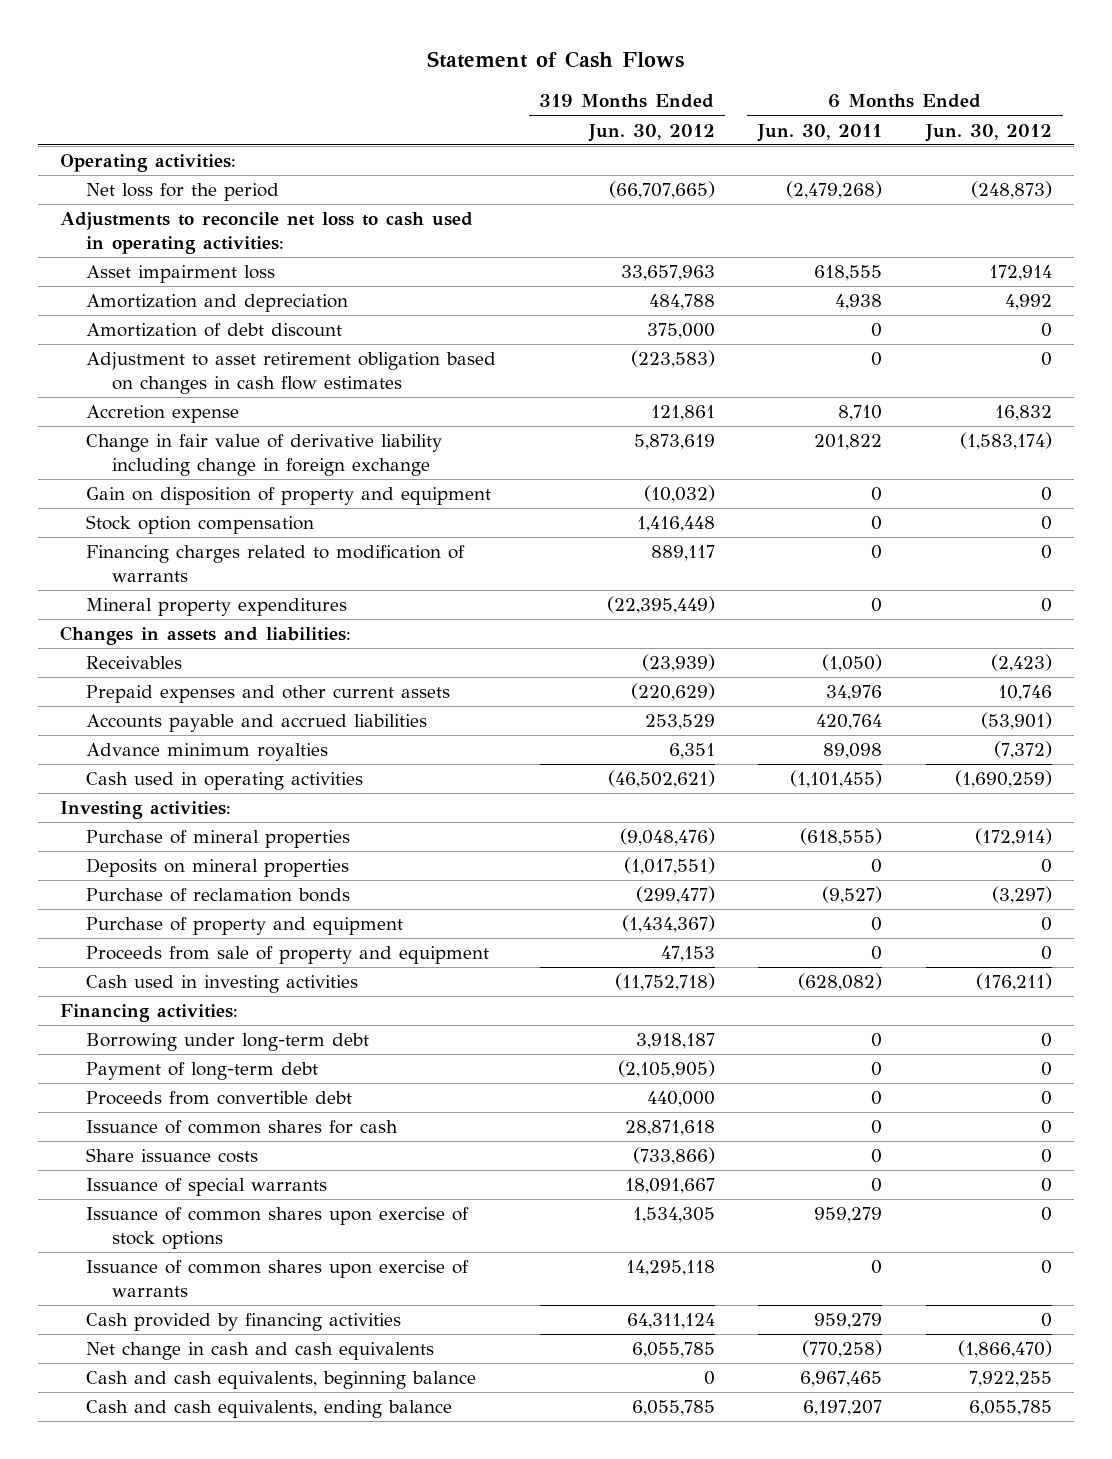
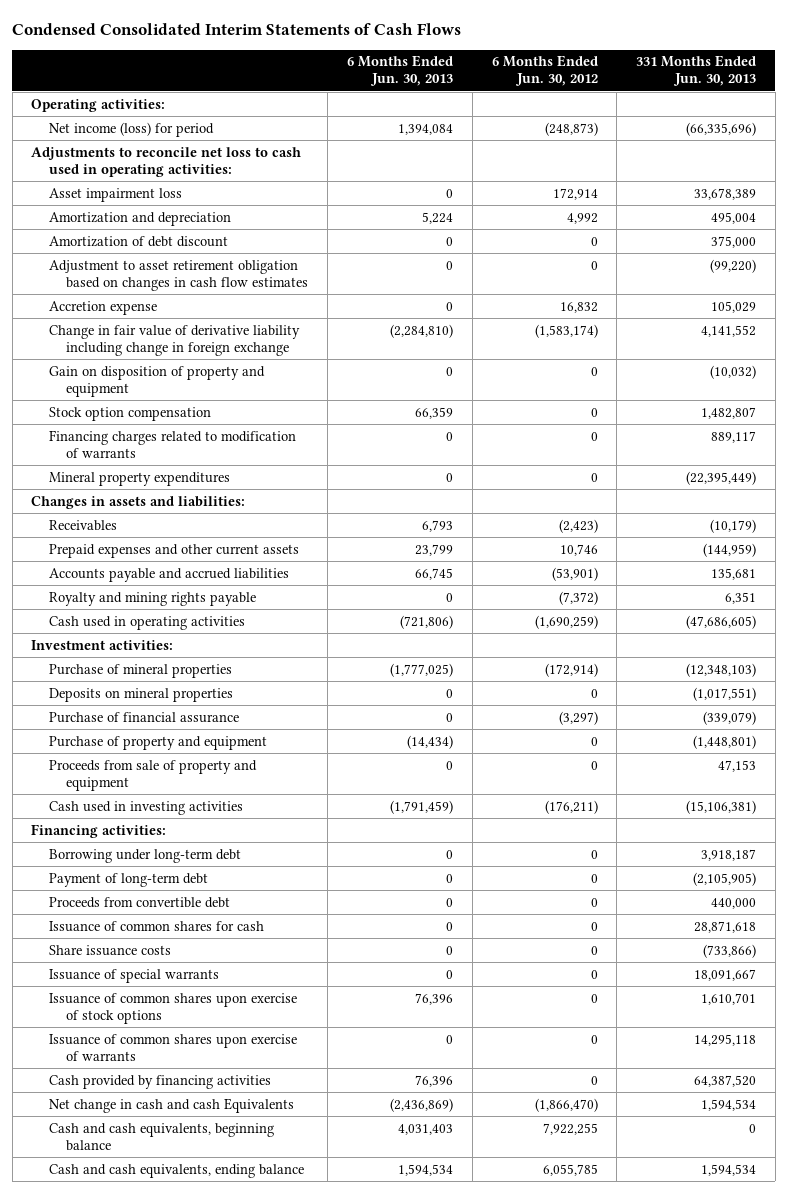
- Statement of Cash Flows
+ Condensed Consolidated Interim Statements of Cash Flows
- | 319 Months Ended Jun. 30, 2012 | 6 Months Ended Jun. 30, 2011 | 6 Months Ended Jun. 30, 2012
+ | 6 Months Ended Jun. 30, 2013 | 6 Months Ended Jun. 30, 2012 | 331 Months Ended Jun. 30, 2013
- Net loss for the period | (66,707,665) | (2,479,268) | (248,873)
+ Net income (loss) for period | 1,394,084 | (248,873) | (66,335,696)
- Advance minimum royalties | 6,351 | 89,098 | (7,372)
+ Royalty and mining rights payable | 0 | (7,372) | 6,351
- Investing activities:
+ Investment activities:
- Purchase of reclamation bonds | (299,477) | (9,527) | (3,297)
+ Purchase of financial assurance | 0 | (3,297) | (339,079)
- Net change in cash and cash equivalents | 6,055,785 | (770,258) | (1,866,470)
+ Net change in cash and cash Equivalents | (2,436,869) | (1,866,470) | 1,594,534

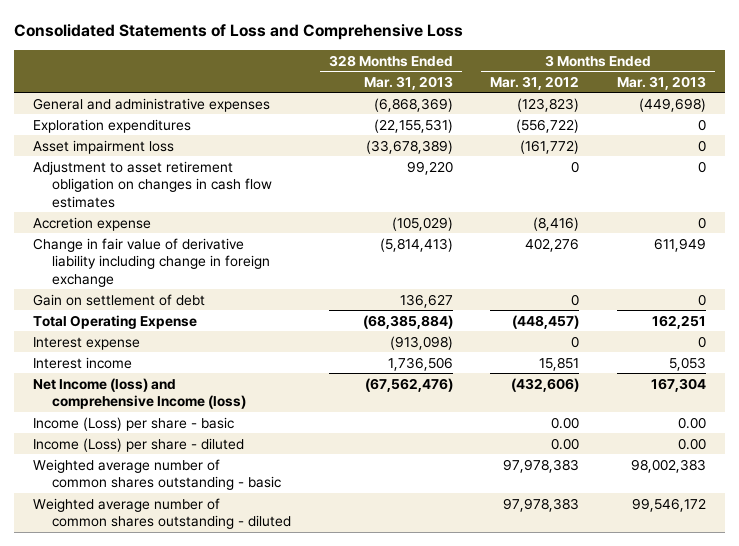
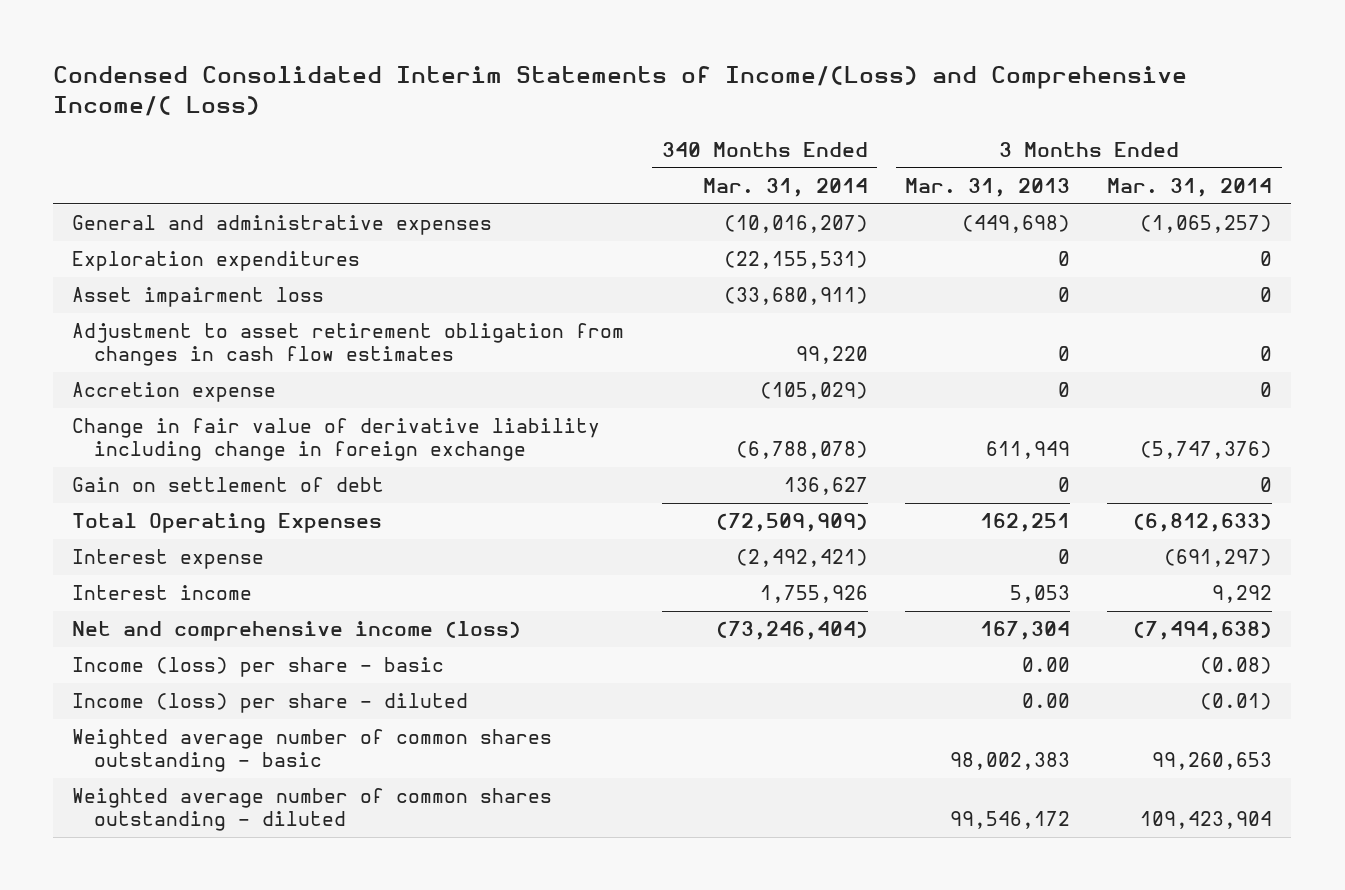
- Consolidated Statements of Loss and Comprehensive Loss
+ Condensed Consolidated Interim Statements of Income/(Loss) and Comprehensive Income/( Loss)
- | 328 Months Ended Mar. 31, 2013 | 3 Months Ended Mar. 31, 2012 | 3 Months Ended Mar. 31, 2013
+ | 340 Months Ended Mar. 31, 2014 | 3 Months Ended Mar. 31, 2013 | 3 Months Ended Mar. 31, 2014
- Adjustment to asset retirement obligation on changes in cash flow estimates | 99,220 | 0 | 0
+ Adjustment to asset retirement obligation from changes in cash flow estimates | 99,220 | 0 | 0
- Total Operating Expense | (68,385,884) | (448,457) | 162,251
+ Total Operating Expenses | (72,509,909) | 162,251 | (6,812,633)
- Net Income (loss) and comprehensive Income (loss) | (67,562,476) | (432,606) | 167,304
- Income (Loss) per share - basic | | 0.00 | 0.00
- Income (Loss) per share - diluted | | 0.00 | 0.00
+ Net and comprehensive income (loss) | (73,246,404) | 167,304 | (7,494,638)
+ Income (loss) per share - basic | | 0.00 | (0.08)
+ Income (loss) per share - diluted | | 0.00 | (0.01)

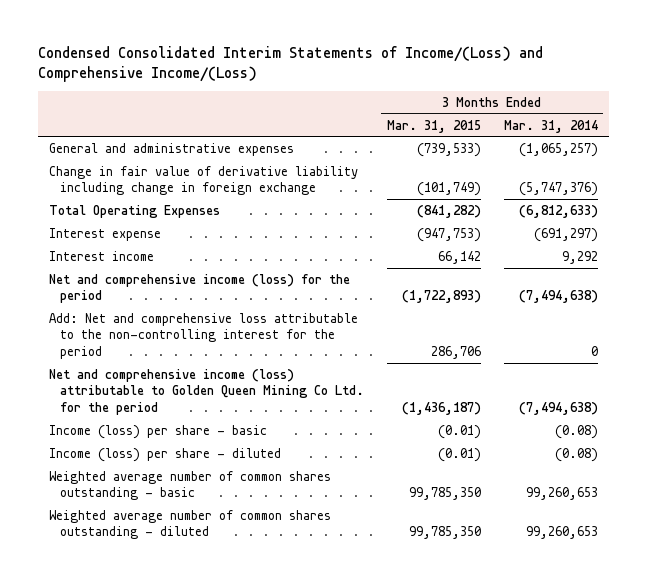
- Condensed Consolidated Interim Statements of Income/(Loss) and Comprehensive Income/( Loss)
+ Condensed Consolidated Interim Statements of Income/(Loss) and Comprehensive Income/(Loss)
- | 340 Months Ended Mar. 31, 2014 | 3 Months Ended Mar. 31, 2013 | 3 Months Ended Mar. 31, 2014
+ | 3 Months Ended Mar. 31, 2015 | 3 Months Ended Mar. 31, 2014
- Exploration expenditures | (22,155,531) | 0 | 0
- Asset impairment loss | (33,680,911) | 0 | 0
- Adjustment to asset retirement obligation from changes in cash flow estimates | 99,220 | 0 | 0
- Accretion expense | (105,029) | 0 | 0
- Gain on settlement of debt | 136,627 | 0 | 0
- Net and comprehensive income (loss) | (73,246,404) | 167,304 | (7,494,638)
+ Net and comprehensive income (loss) for the period | (1,722,893) | (7,494,638)
+ Add: Net and comprehensive loss attributable to the non-controlling interest for the period | 286,706 | 0
+ Net and comprehensive income (loss) attributable to Golden Queen Mining Co Ltd. for the period | (1,436,187) | (7,494,638)
- Income (loss) per share - diluted | | 0.00 | (0.01)
+ Income (loss) per share - diluted | (0.01) | (0.08)
- Weighted average number of common shares outstanding - diluted | | 99,546,172 | 109,423,904
+ Weighted average number of common shares outstanding - diluted | 99,785,350 | 99,260,653

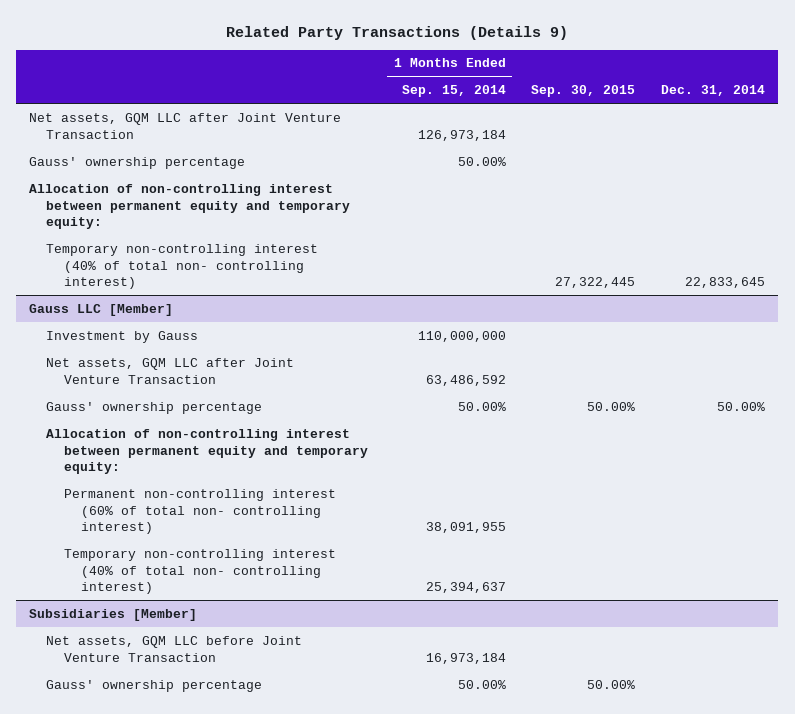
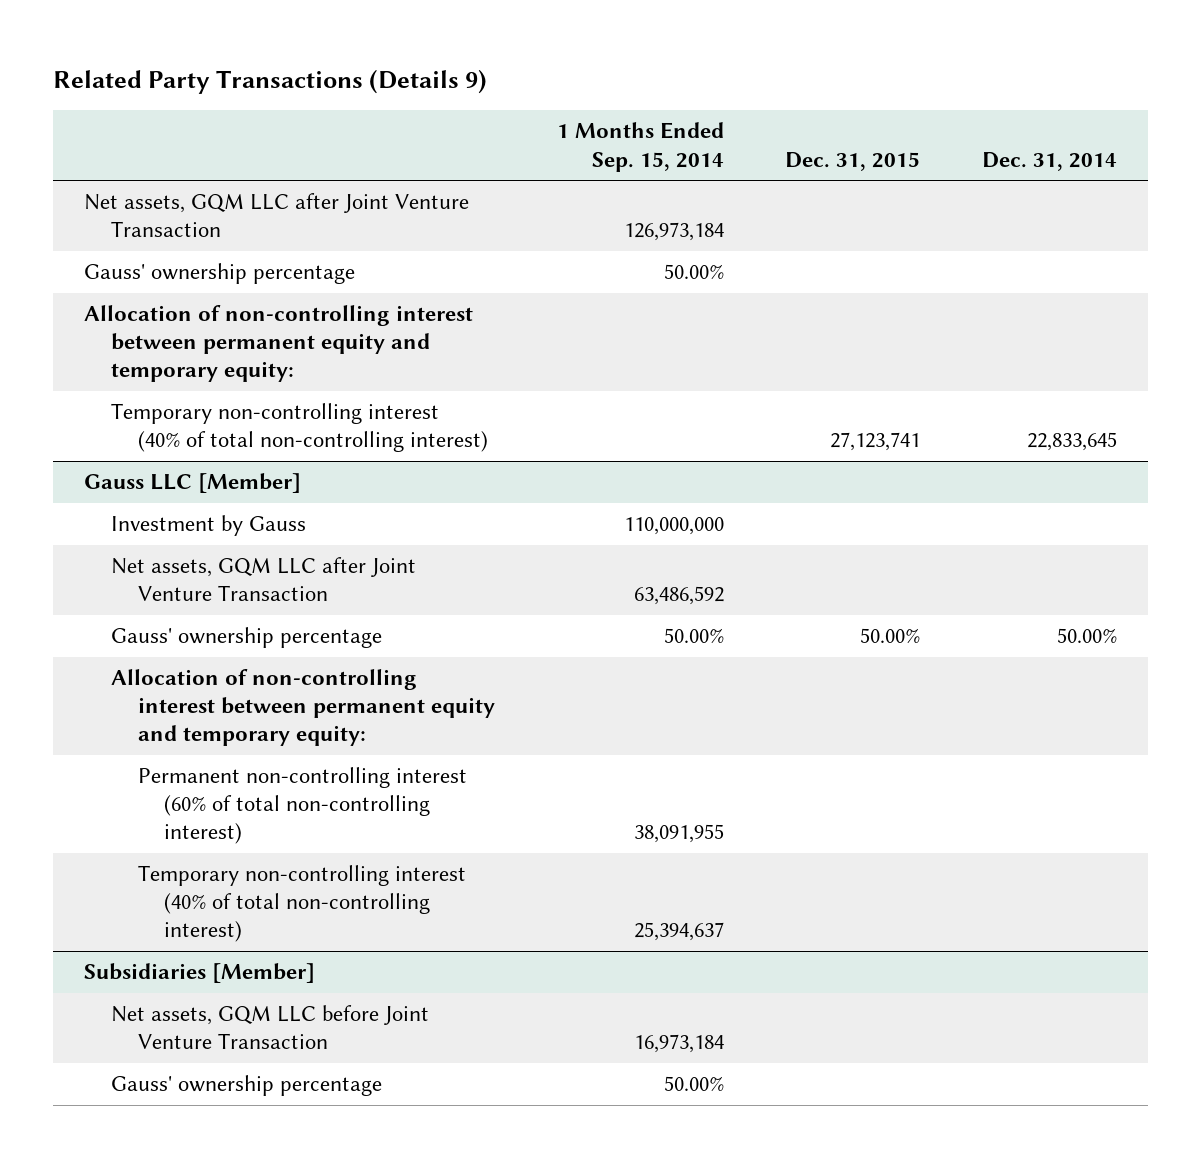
- | 1 Months Ended Sep. 15, 2014 | Sep. 30, 2015 | Dec. 31, 2014
+ | 1 Months Ended Sep. 15, 2014 | Dec. 31, 2015 | Dec. 31, 2014
- Temporary non-controlling interest (40% of total non- controlling interest) | | 27,322,445 | 22,833,645
+ Temporary non-controlling interest (40% of total non-controlling interest) | | 27,123,741 | 22,833,645
@ Gauss LLC [Member]
- Permanent non-controlling interest (60% of total non- controlling interest) | 38,091,955 | |
- Temporary non-controlling interest (40% of total non- controlling interest) | 25,394,637 | |
+ Permanent non-controlling interest (60% of total non-controlling interest) | 38,091,955 | |
+ Temporary non-controlling interest (40% of total non-controlling interest) | 25,394,637 | |

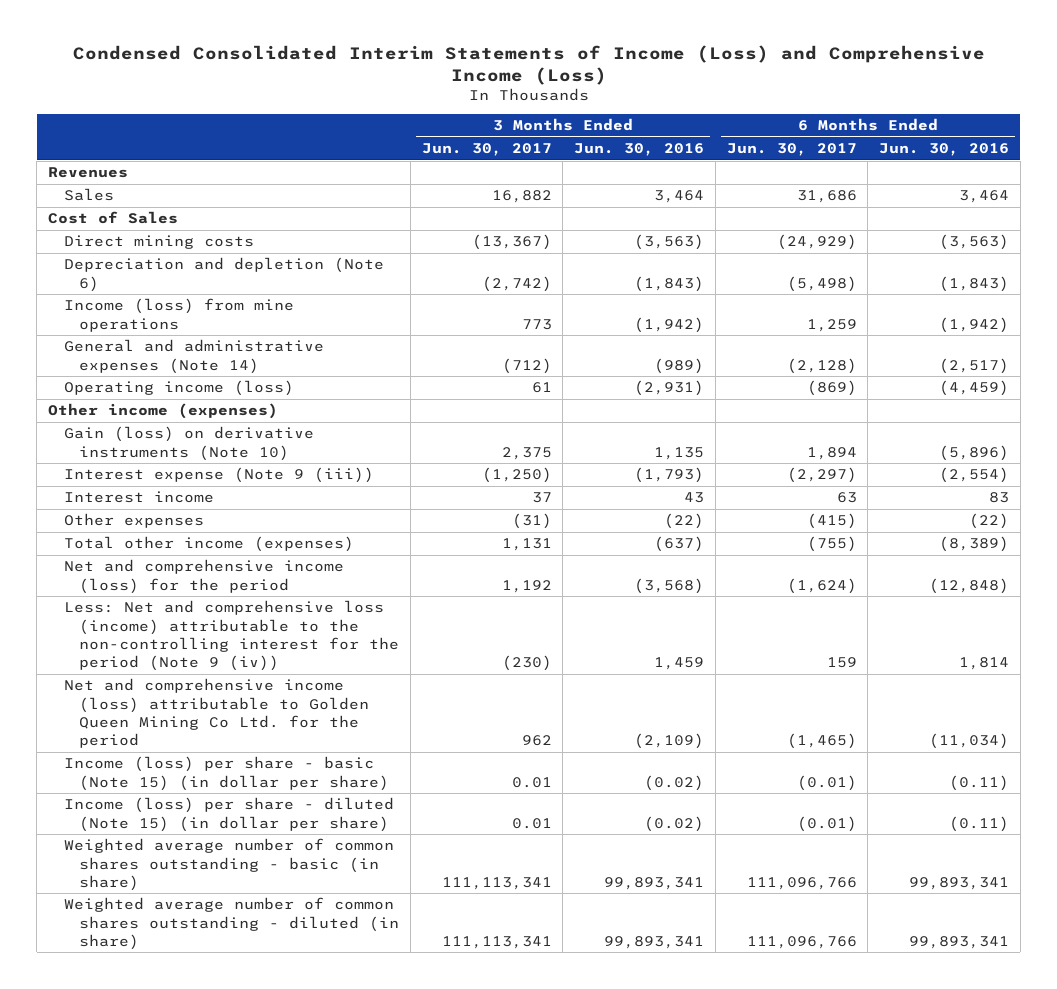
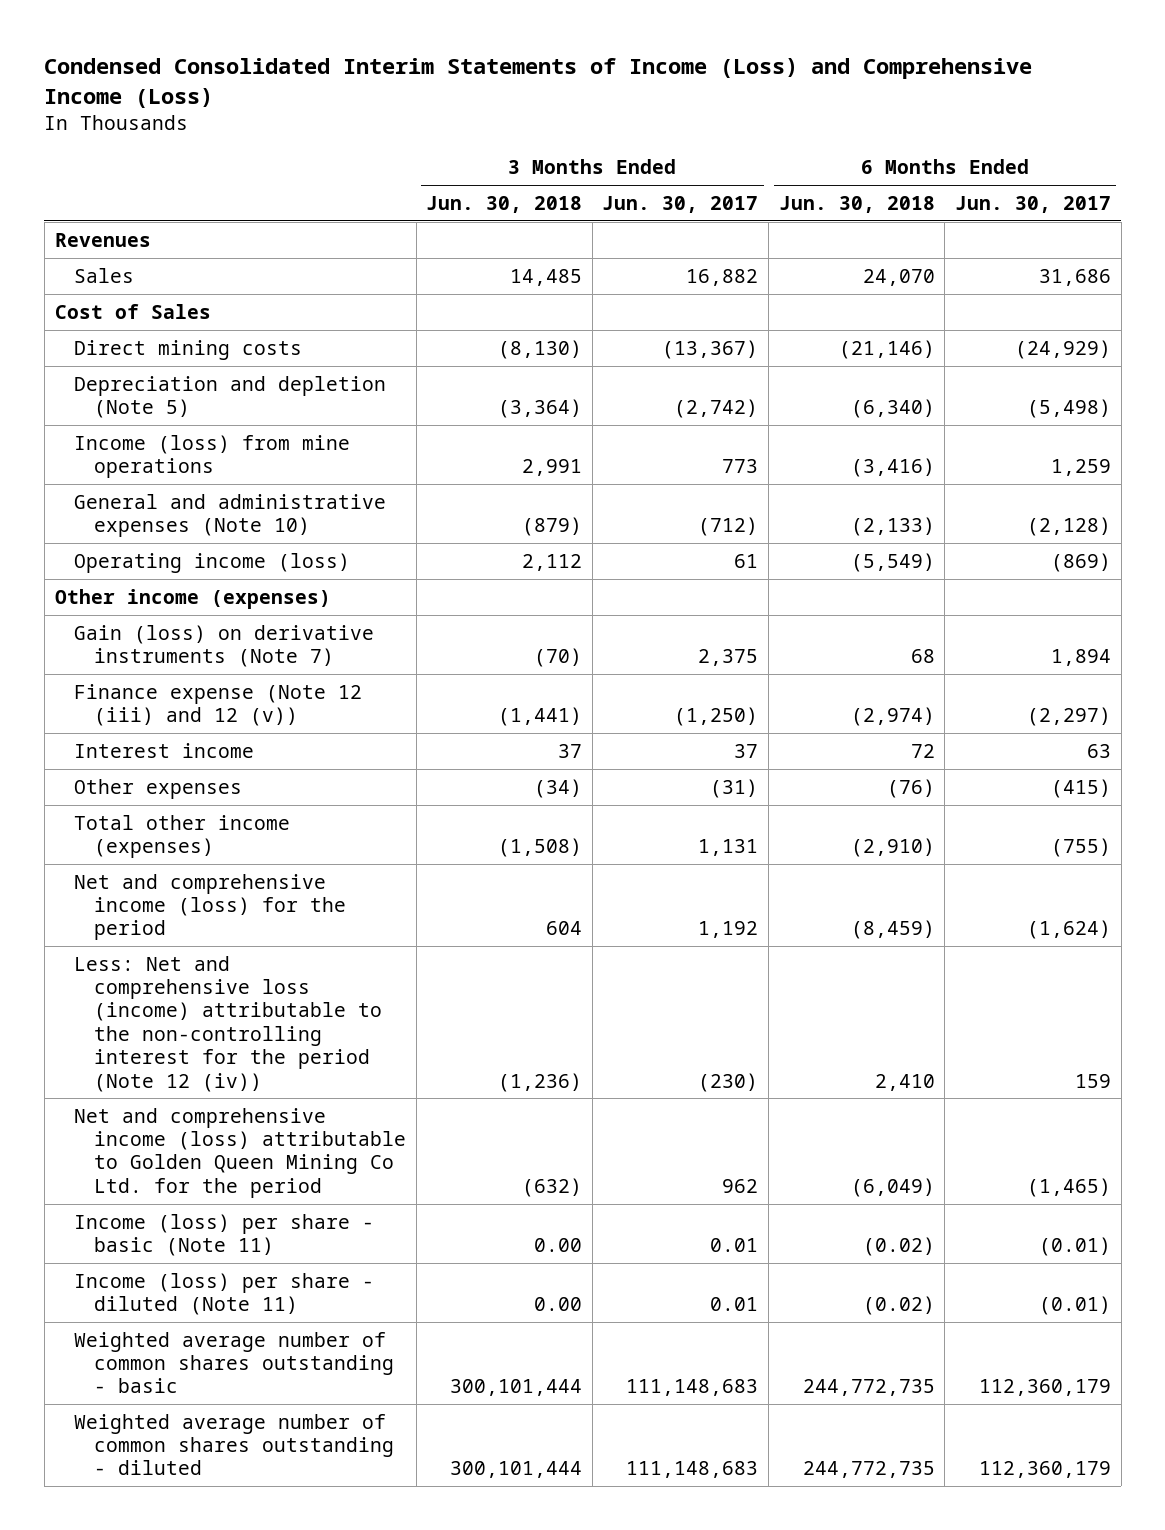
- | 3 Months Ended Jun. 30, 2017 | 3 Months Ended Jun. 30, 2016 | 6 Months Ended Jun. 30, 2017 | 6 Months Ended Jun. 30, 2016
+ | 3 Months Ended Jun. 30, 2018 | 3 Months Ended Jun. 30, 2017 | 6 Months Ended Jun. 30, 2018 | 6 Months Ended Jun. 30, 2017
- Depreciation and depletion (Note 6) | (2,742) | (1,843) | (5,498) | (1,843)
+ Depreciation and depletion (Note 5) | (3,364) | (2,742) | (6,340) | (5,498)
- General and administrative expenses (Note 14) | (712) | (989) | (2,128) | (2,517)
+ General and administrative expenses (Note 10) | (879) | (712) | (2,133) | (2,128)
- Gain (loss) on derivative instruments (Note 10) | 2,375 | 1,135 | 1,894 | (5,896)
- Interest expense (Note 9 (iii)) | (1,250) | (1,793) | (2,297) | (2,554)
+ Gain (loss) on derivative instruments (Note 7) | (70) | 2,375 | 68 | 1,894
+ Finance expense (Note 12 (iii) and 12 (v)) | (1,441) | (1,250) | (2,974) | (2,297)
- Less: Net and comprehensive loss (income) attributable to the non-controlling interest for the period (Note 9 (iv)) | (230) | 1,459 | 159 | 1,814
+ Less: Net and comprehensive loss (income) attributable to the non-controlling interest for the period (Note 12 (iv)) | (1,236) | (230) | 2,410 | 159
- Income (loss) per share - basic (Note 15) (in dollar per share) | 0.01 | (0.02) | (0.01) | (0.11)
- Income (loss) per share - diluted (Note 15) (in dollar per share) | 0.01 | (0.02) | (0.01) | (0.11)
- Weighted average number of common shares outstanding - basic (in share) | 111,113,341 | 99,893,341 | 111,096,766 | 99,893,341
- Weighted average number of common shares outstanding - diluted (in share) | 111,113,341 | 99,893,341 | 111,096,766 | 99,893,341
+ Income (loss) per share - basic (Note 11) | 0.00 | 0.01 | (0.02) | (0.01)
+ Income (loss) per share - diluted (Note 11) | 0.00 | 0.01 | (0.02) | (0.01)
+ Weighted average number of common shares outstanding - basic | 300,101,444 | 111,148,683 | 244,772,735 | 112,360,179
+ Weighted average number of common shares outstanding - diluted | 300,101,444 | 111,148,683 | 244,772,735 | 112,360,179

